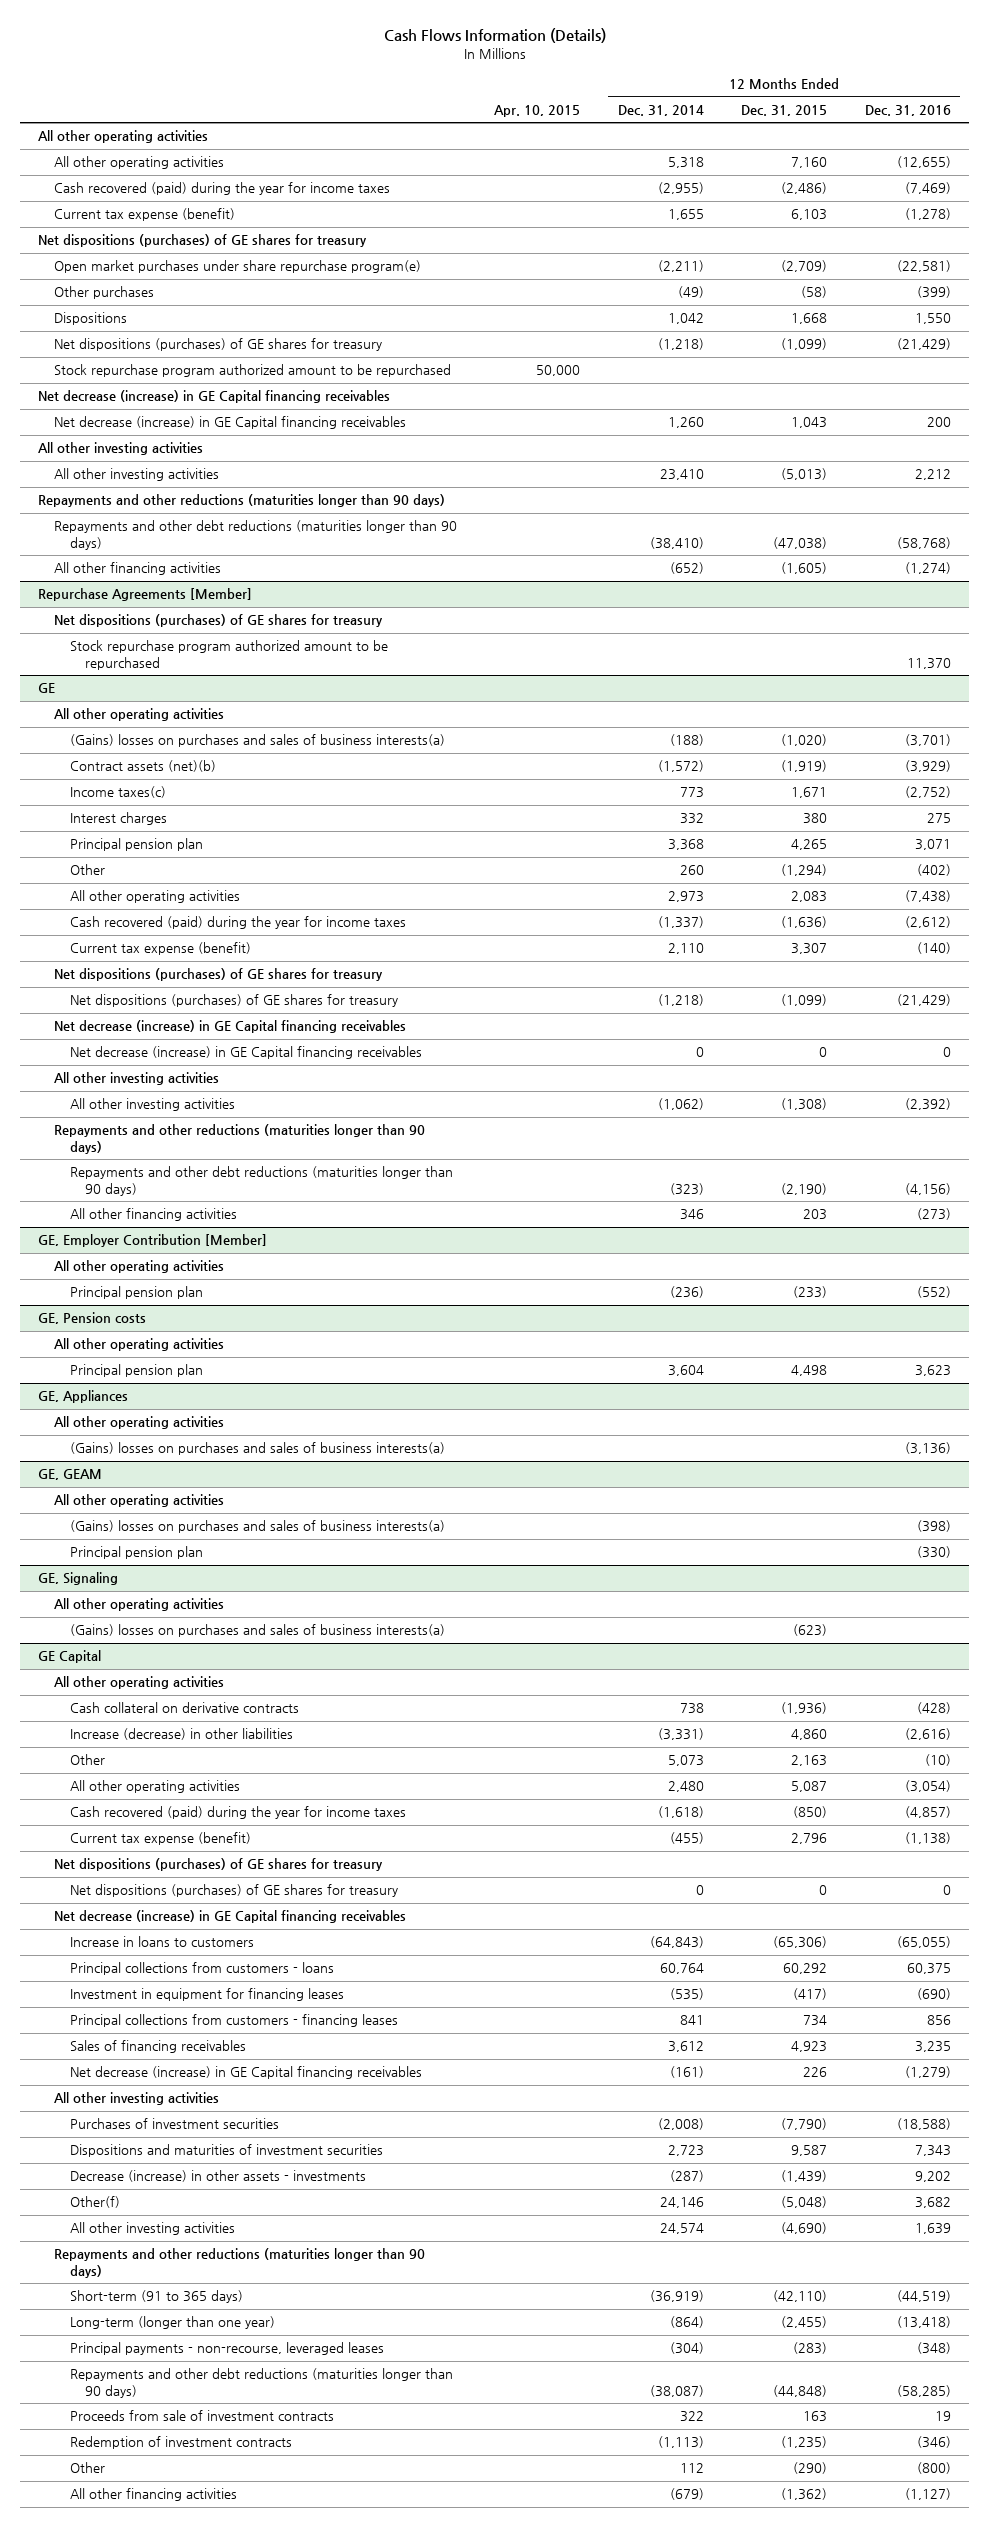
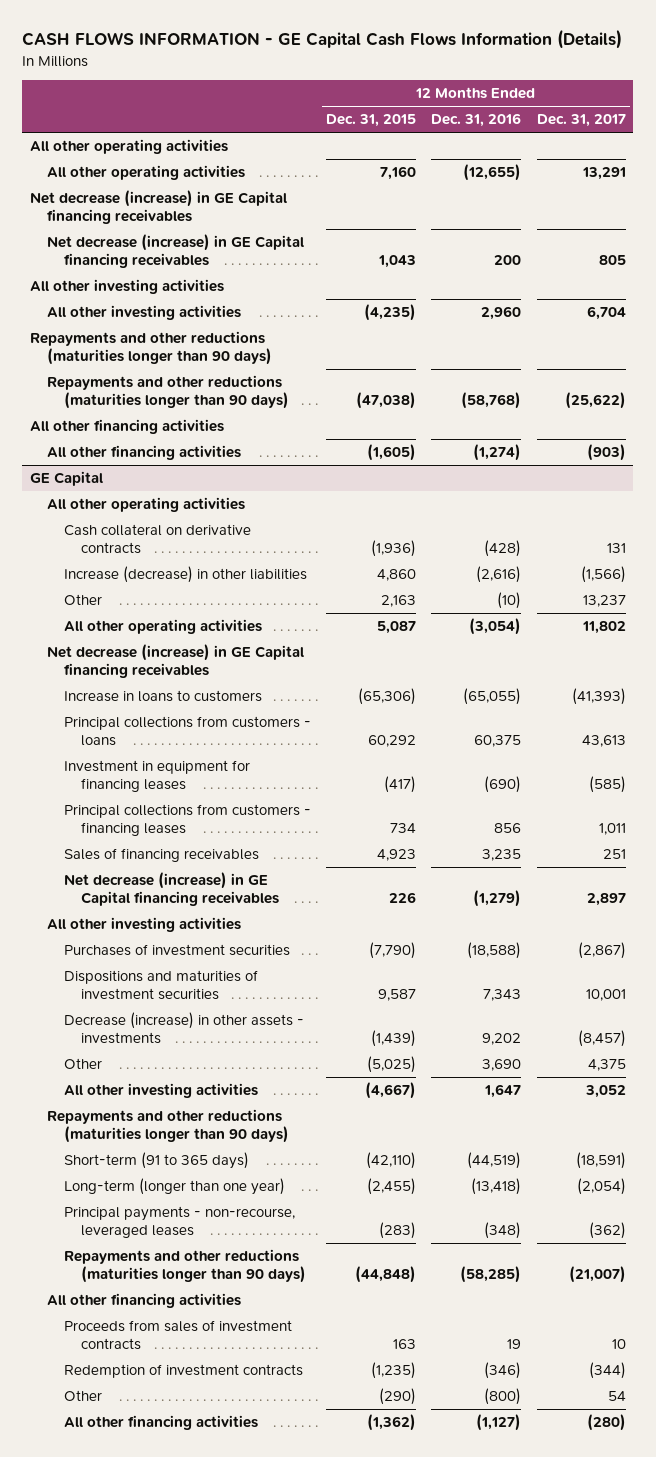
- Cash Flows Information (Details)
+ CASH FLOWS INFORMATION - GE Capital Cash Flows Information (Details)
- | Apr. 10, 2015 | 12 Months Ended Dec. 31, 2014 | 12 Months Ended Dec. 31, 2015 | 12 Months Ended Dec. 31, 2016
+ | 12 Months Ended Dec. 31, 2015 | 12 Months Ended Dec. 31, 2016 | 12 Months Ended Dec. 31, 2017
- Cash recovered (paid) during the year for income taxes | | (2,955) | (2,486) | (7,469)
- Current tax expense (benefit) | | 1,655 | 6,103 | (1,278)
- Net dispositions (purchases) of GE shares for treasury
- Open market purchases under share repurchase program(e) | | (2,211) | (2,709) | (22,581)
- Other purchases | | (49) | (58) | (399)
- Dispositions | | 1,042 | 1,668 | 1,550
- Net dispositions (purchases) of GE shares for treasury | | (1,218) | (1,099) | (21,429)
- Stock repurchase program authorized amount to be repurchased | 50,000 | | |
- All other investing activities | | 23,410 | (5,013) | 2,212
+ All other investing activities | (4,235) | 2,960 | 6,704
- Repayments and other debt reductions (maturities longer than 90 days) | | (38,410) | (47,038) | (58,768)
+ Repayments and other reductions (maturities longer than 90 days) | (47,038) | (58,768) | (25,622)
+ All other financing activities
- Repurchase Agreements [Member]
- Net dispositions (purchases) of GE shares for treasury
- Stock repurchase program authorized amount to be repurchased | | | | 11,370
- GE
- All other operating activities
- (Gains) losses on purchases and sales of business interests(a) | | (188) | (1,020) | (3,701)
- Contract assets (net)(b) | | (1,572) | (1,919) | (3,929)
- Income taxes(c) | | 773 | 1,671 | (2,752)
- Interest charges | | 332 | 380 | 275
- Principal pension plan | | 3,368 | 4,265 | 3,071
- Other | | 260 | (1,294) | (402)
- All other operating activities | | 2,973 | 2,083 | (7,438)
- Cash recovered (paid) during the year for income taxes | | (1,337) | (1,636) | (2,612)
- Current tax expense (benefit) | | 2,110 | 3,307 | (140)
- Net dispositions (purchases) of GE shares for treasury
- Net dispositions (purchases) of GE shares for treasury | | (1,218) | (1,099) | (21,429)
- Net decrease (increase) in GE Capital financing receivables
- Net decrease (increase) in GE Capital financing receivables | | 0 | 0 | 0
- All other investing activities
- All other investing activities | | (1,062) | (1,308) | (2,392)
- Repayments and other reductions (maturities longer than 90 days)
- Repayments and other debt reductions (maturities longer than 90 days) | | (323) | (2,190) | (4,156)
- All other financing activities | | 346 | 203 | (273)
- GE, Employer Contribution [Member]
- All other operating activities
- Principal pension plan | | (236) | (233) | (552)
- GE, Pension costs
- All other operating activities
- Principal pension plan | | 3,604 | 4,498 | 3,623
- GE, Appliances
- All other operating activities
- (Gains) losses on purchases and sales of business interests(a) | | | | (3,136)
- GE, GEAM
- All other operating activities
- (Gains) losses on purchases and sales of business interests(a) | | | | (398)
- Principal pension plan | | | | (330)
- GE, Signaling
- All other operating activities
- (Gains) losses on purchases and sales of business interests(a) | | | (623) |
@ GE Capital
- Cash recovered (paid) during the year for income taxes | | (1,618) | (850) | (4,857)
- Current tax expense (benefit) | | (455) | 2,796 | (1,138)
- Net dispositions (purchases) of GE shares for treasury
- Net dispositions (purchases) of GE shares for treasury | | 0 | 0 | 0
- Other(f) | | 24,146 | (5,048) | 3,682
- All other investing activities | | 24,574 | (4,690) | 1,639
+ Other | (5,025) | 3,690 | 4,375
+ All other investing activities | (4,667) | 1,647 | 3,052
- Repayments and other debt reductions (maturities longer than 90 days) | | (38,087) | (44,848) | (58,285)
- Proceeds from sale of investment contracts | | 322 | 163 | 19
+ Repayments and other reductions (maturities longer than 90 days) | (44,848) | (58,285) | (21,007)
+ All other financing activities
+ Proceeds from sales of investment contracts | 163 | 19 | 10

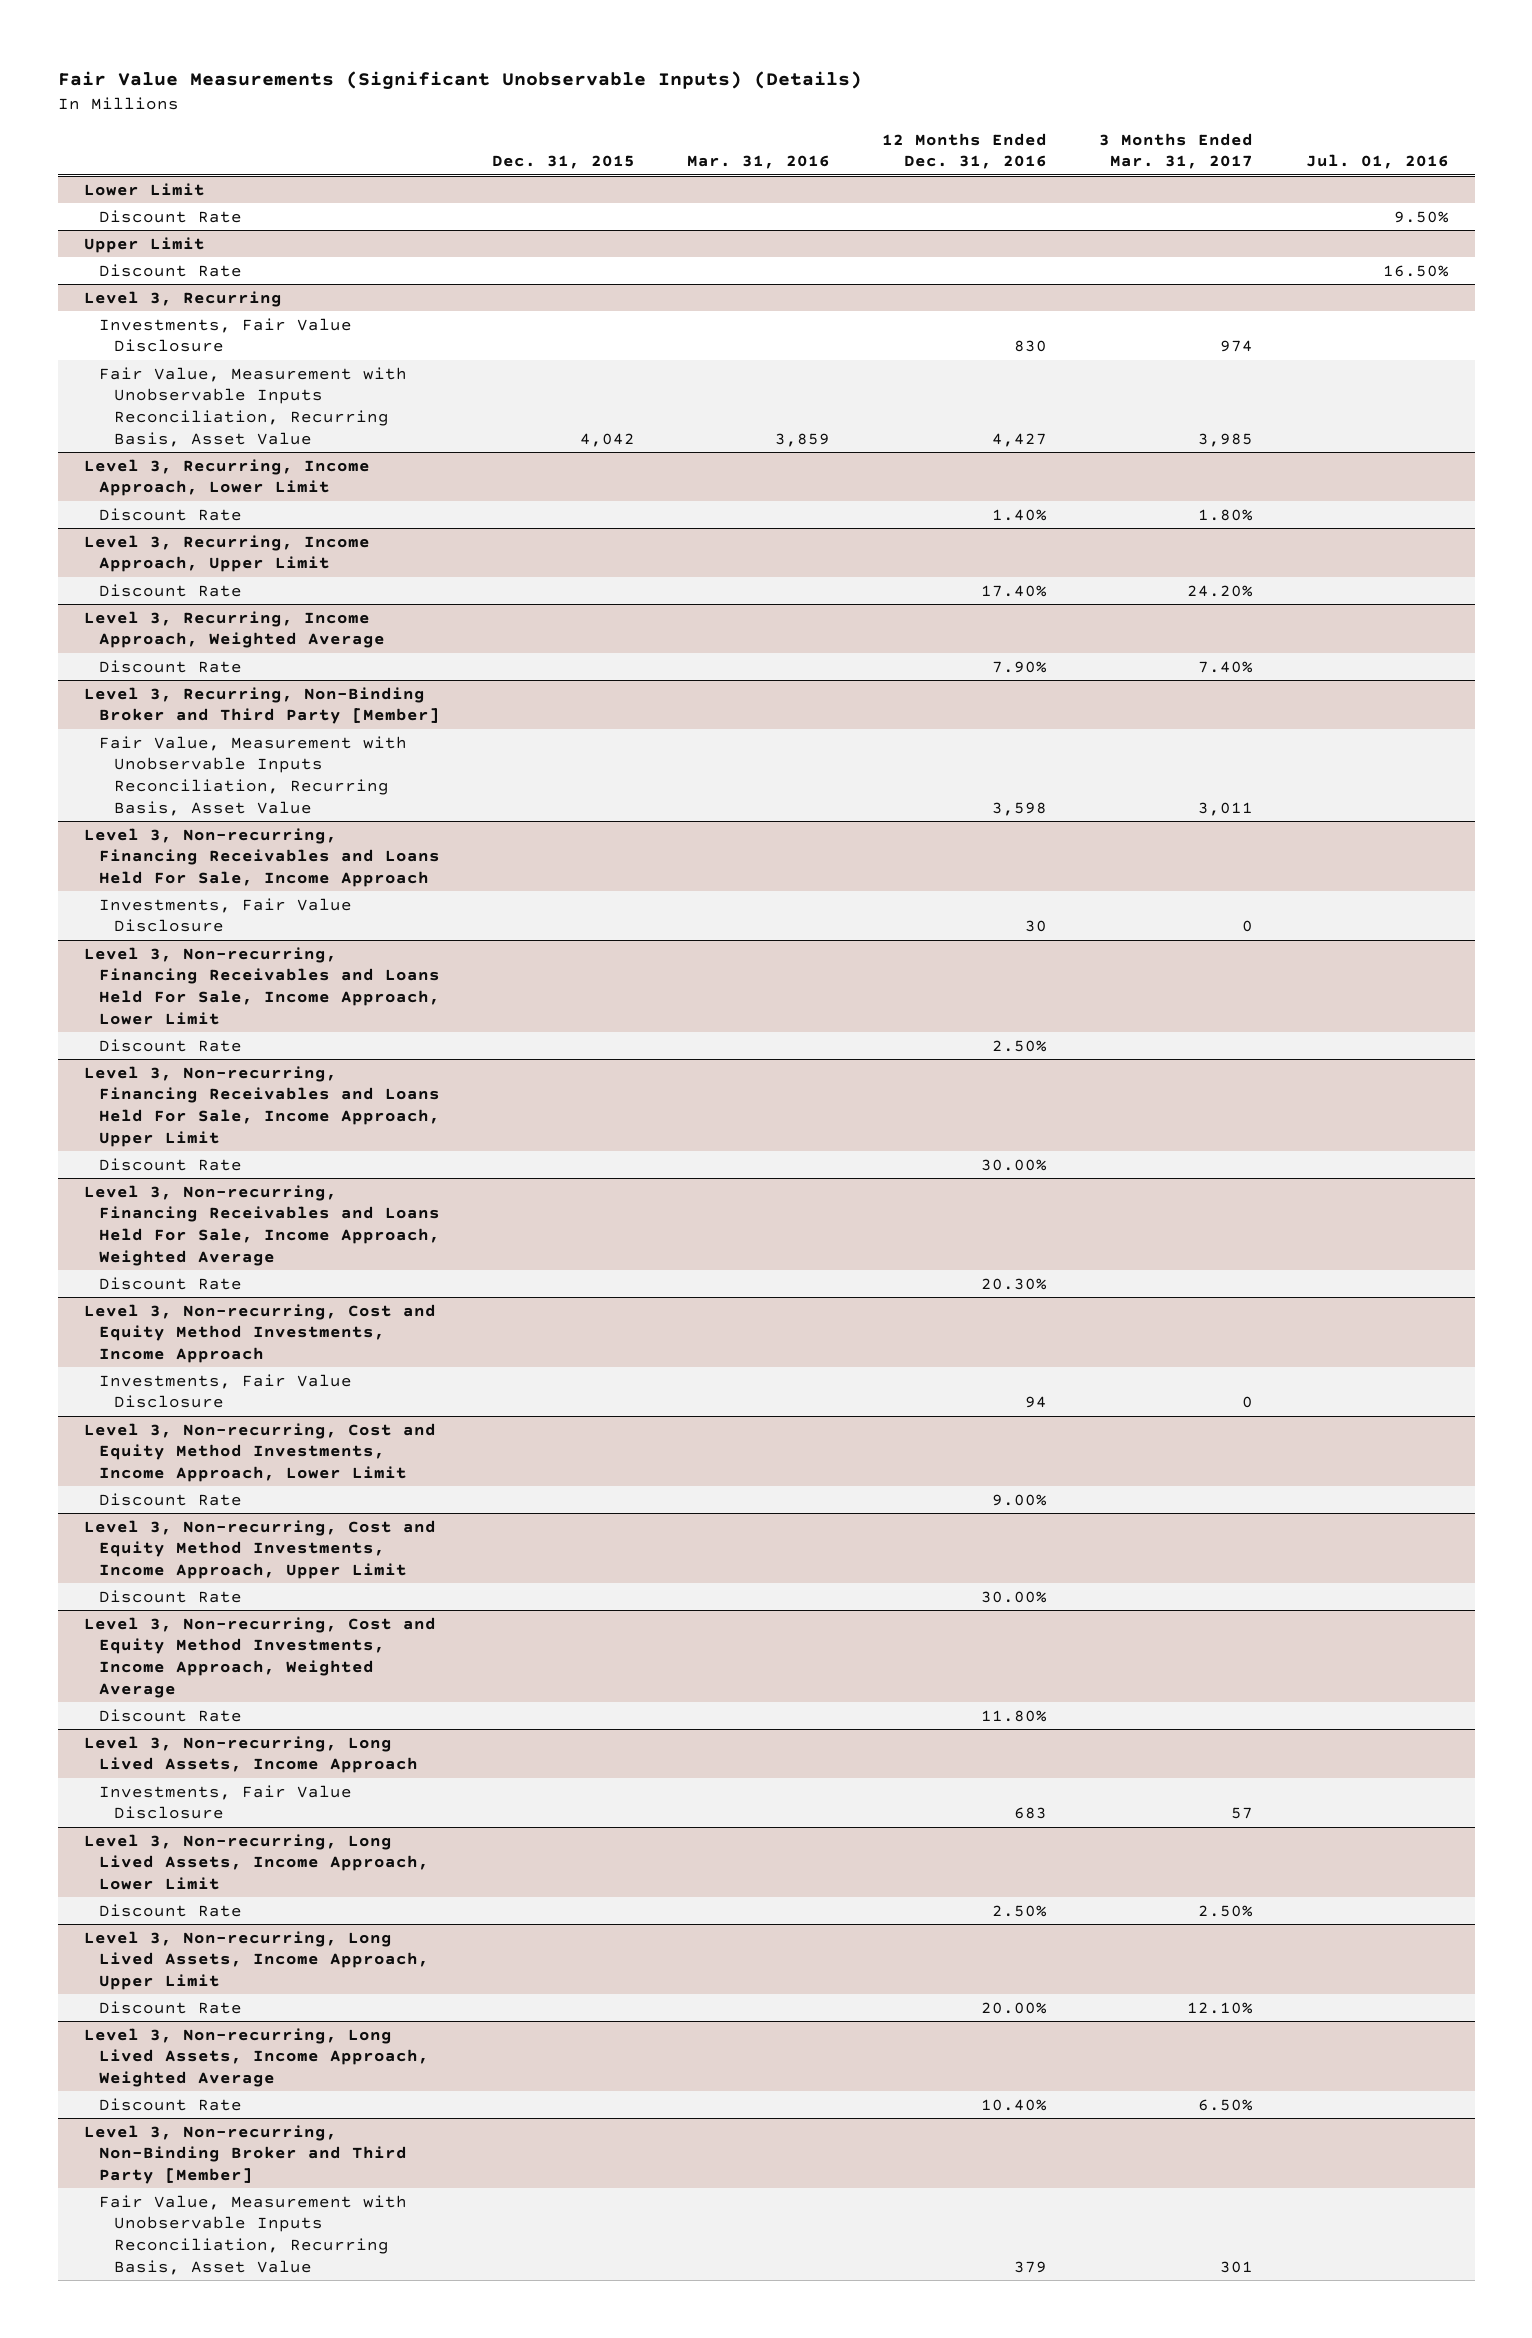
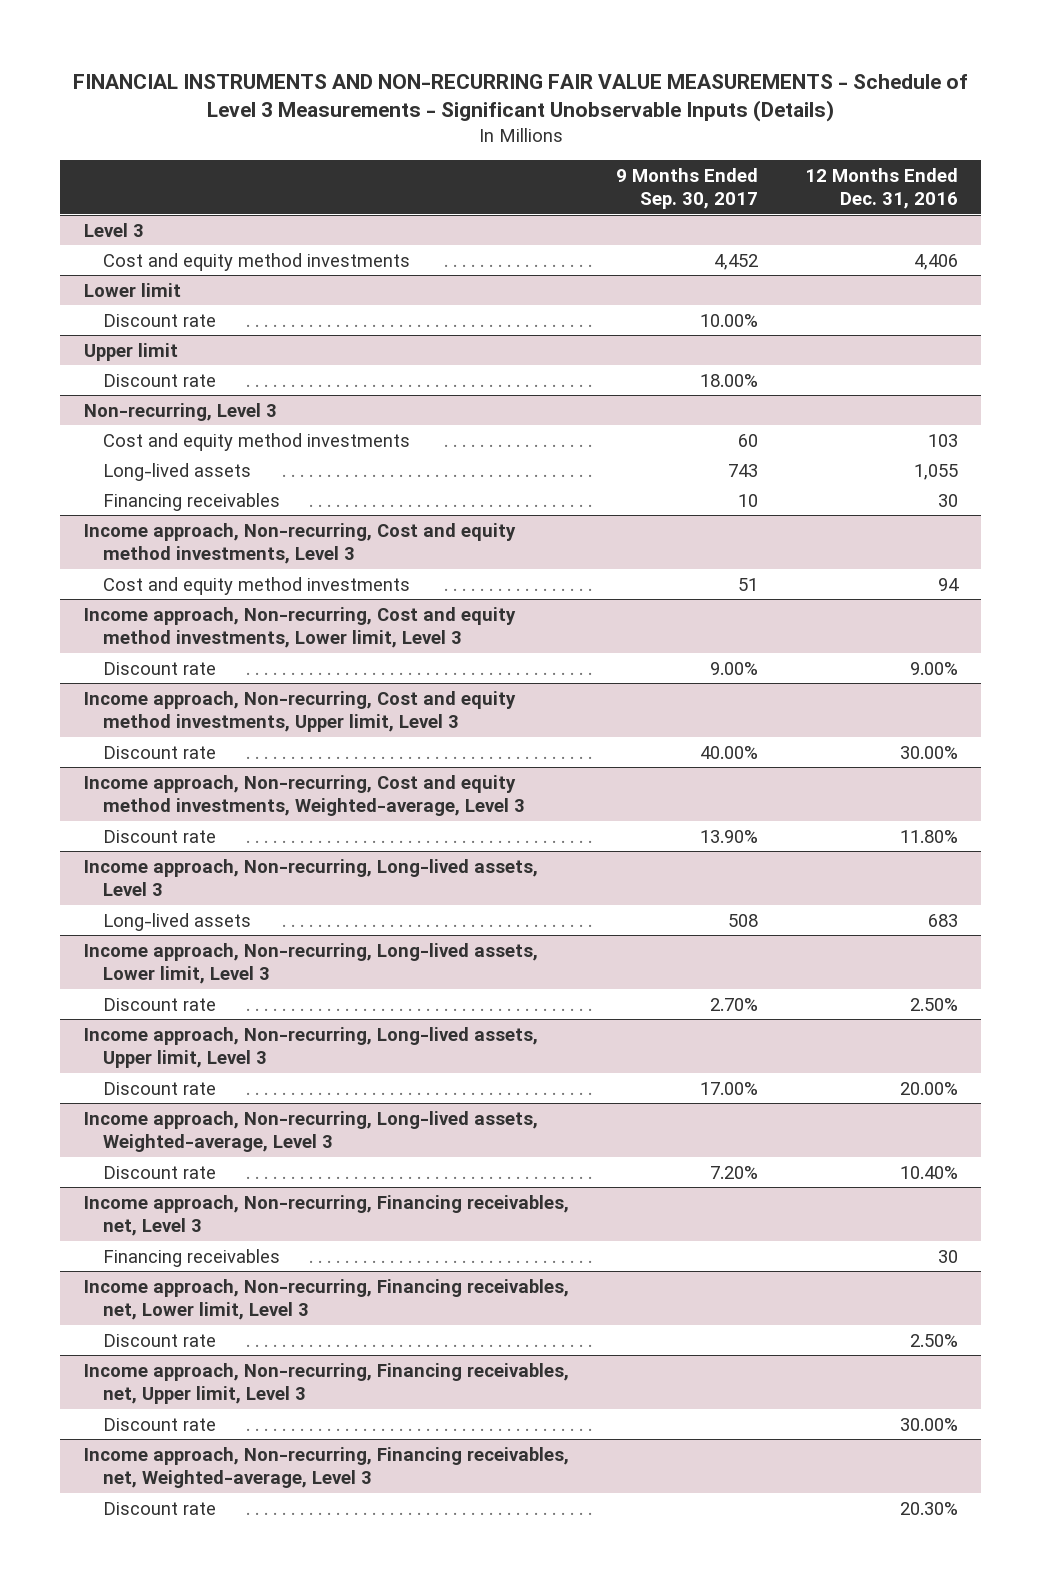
- Fair Value Measurements (Significant Unobservable Inputs) (Details)
+ FINANCIAL INSTRUMENTS AND NON-RECURRING FAIR VALUE MEASUREMENTS - Schedule of Level 3 Measurements - Significant Unobservable Inputs (Details)
- | Dec. 31, 2015 | Mar. 31, 2016 | 12 Months Ended Dec. 31, 2016 | 3 Months Ended Mar. 31, 2017 | Jul. 01, 2016
+ | 9 Months Ended Sep. 30, 2017 | 12 Months Ended Dec. 31, 2016
- Lower Limit
- Discount Rate | | | | | 9.50%
- Upper Limit
- Discount Rate | | | | | 16.50%
- Level 3, Recurring
- Investments, Fair Value Disclosure | | | 830 | 974 |
- Fair Value, Measurement with Unobservable Inputs Reconciliation, Recurring Basis, Asset Value | 4,042 | 3,859 | 4,427 | 3,985 |
- Level 3, Recurring, Income Approach, Lower Limit
- Discount Rate | | | 1.40% | 1.80% |
- Level 3, Recurring, Income Approach, Upper Limit
- Discount Rate | | | 17.40% | 24.20% |
- Level 3, Recurring, Income Approach, Weighted Average
- Discount Rate | | | 7.90% | 7.40% |
- Level 3, Recurring, Non-Binding Broker and Third Party [Member]
- Fair Value, Measurement with Unobservable Inputs Reconciliation, Recurring Basis, Asset Value | | | 3,598 | 3,011 |
- Level 3, Non-recurring, Financing Receivables and Loans Held For Sale, Income Approach
- Investments, Fair Value Disclosure | | | 30 | 0 |
- Level 3, Non-recurring, Financing Receivables and Loans Held For Sale, Income Approach, Lower Limit
- Discount Rate | | | 2.50% | |
- Level 3, Non-recurring, Financing Receivables and Loans Held For Sale, Income Approach, Upper Limit
- Discount Rate | | | 30.00% | |
- Level 3, Non-recurring, Financing Receivables and Loans Held For Sale, Income Approach, Weighted Average
- Discount Rate | | | 20.30% | |
- Level 3, Non-recurring, Cost and Equity Method Investments, Income Approach
- Investments, Fair Value Disclosure | | | 94 | 0 |
- Level 3, Non-recurring, Cost and Equity Method Investments, Income Approach, Lower Limit
- Discount Rate | | | 9.00% | |
- Level 3, Non-recurring, Cost and Equity Method Investments, Income Approach, Upper Limit
- Discount Rate | | | 30.00% | |
- Level 3, Non-recurring, Cost and Equity Method Investments, Income Approach, Weighted Average
- Discount Rate | | | 11.80% | |
- Level 3, Non-recurring, Long Lived Assets, Income Approach
- Investments, Fair Value Disclosure | | | 683 | 57 |
- Level 3, Non-recurring, Long Lived Assets, Income Approach, Lower Limit
- Discount Rate | | | 2.50% | 2.50% |
- Level 3, Non-recurring, Long Lived Assets, Income Approach, Upper Limit
- Discount Rate | | | 20.00% | 12.10% |
- Level 3, Non-recurring, Long Lived Assets, Income Approach, Weighted Average
- Discount Rate | | | 10.40% | 6.50% |
- Level 3, Non-recurring, Non-Binding Broker and Third Party [Member]
- Fair Value, Measurement with Unobservable Inputs Reconciliation, Recurring Basis, Asset Value | | | 379 | 301 |
+ Level 3
+ Cost and equity method investments | 4,452 | 4,406
+ Lower limit
+ Discount rate | 10.00% |
+ Upper limit
+ Discount rate | 18.00% |
+ Non-recurring, Level 3
+ Cost and equity method investments | 60 | 103
+ Long-lived assets | 743 | 1,055
+ Financing receivables | 10 | 30
+ Income approach, Non-recurring, Cost and equity method investments, Level 3
+ Cost and equity method investments | 51 | 94
+ Income approach, Non-recurring, Cost and equity method investments, Lower limit, Level 3
+ Discount rate | 9.00% | 9.00%
+ Income approach, Non-recurring, Cost and equity method investments, Upper limit, Level 3
+ Discount rate | 40.00% | 30.00%
+ Income approach, Non-recurring, Cost and equity method investments, Weighted-average, Level 3
+ Discount rate | 13.90% | 11.80%
+ Income approach, Non-recurring, Long-lived assets, Level 3
+ Long-lived assets | 508 | 683
+ Income approach, Non-recurring, Long-lived assets, Lower limit, Level 3
+ Discount rate | 2.70% | 2.50%
+ Income approach, Non-recurring, Long-lived assets, Upper limit, Level 3
+ Discount rate | 17.00% | 20.00%
+ Income approach, Non-recurring, Long-lived assets, Weighted-average, Level 3
+ Discount rate | 7.20% | 10.40%
+ Income approach, Non-recurring, Financing receivables, net, Level 3
+ Financing receivables | | 30
+ Income approach, Non-recurring, Financing receivables, net, Lower limit, Level 3
+ Discount rate | | 2.50%
+ Income approach, Non-recurring, Financing receivables, net, Upper limit, Level 3
+ Discount rate | | 30.00%
+ Income approach, Non-recurring, Financing receivables, net, Weighted-average, Level 3
+ Discount rate | | 20.30%

